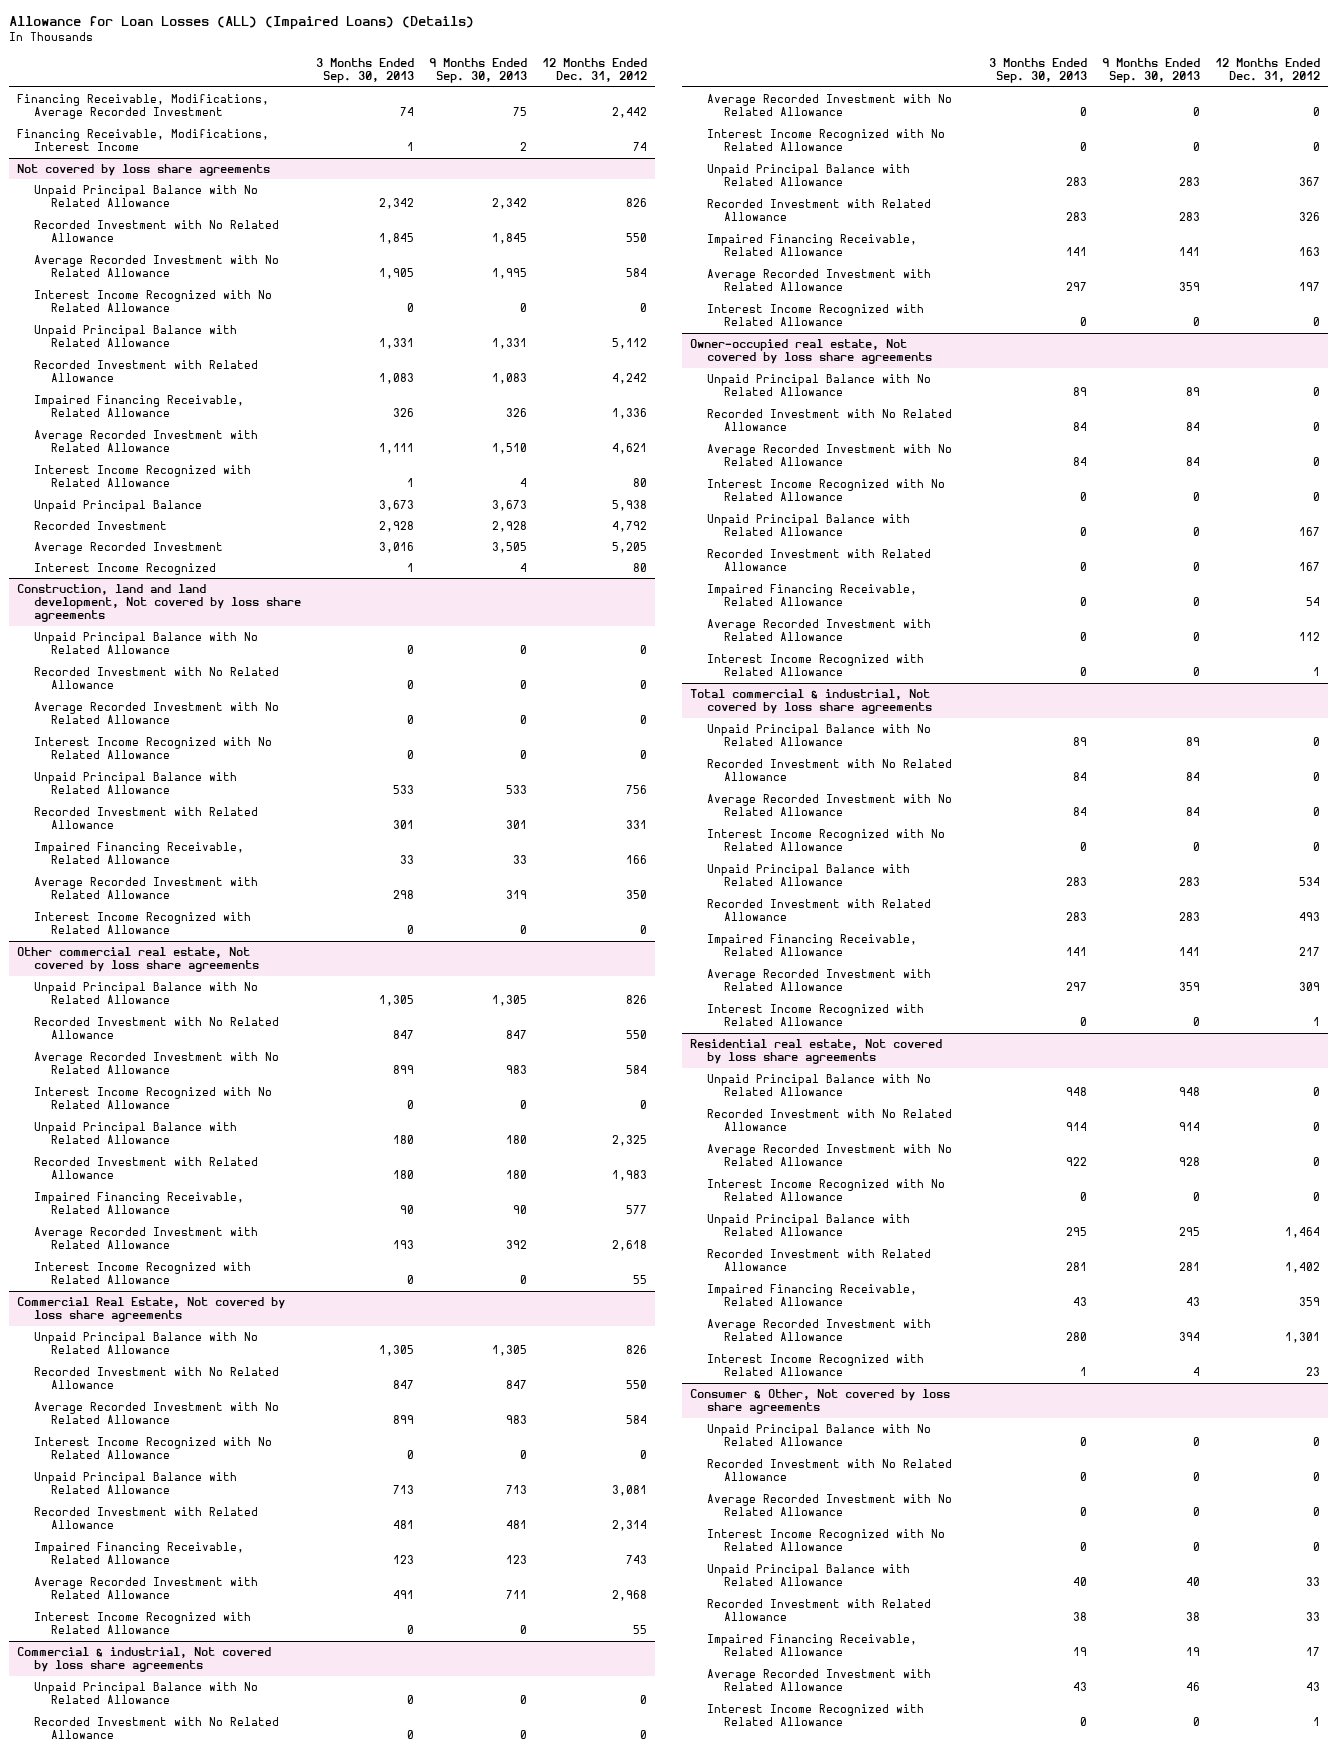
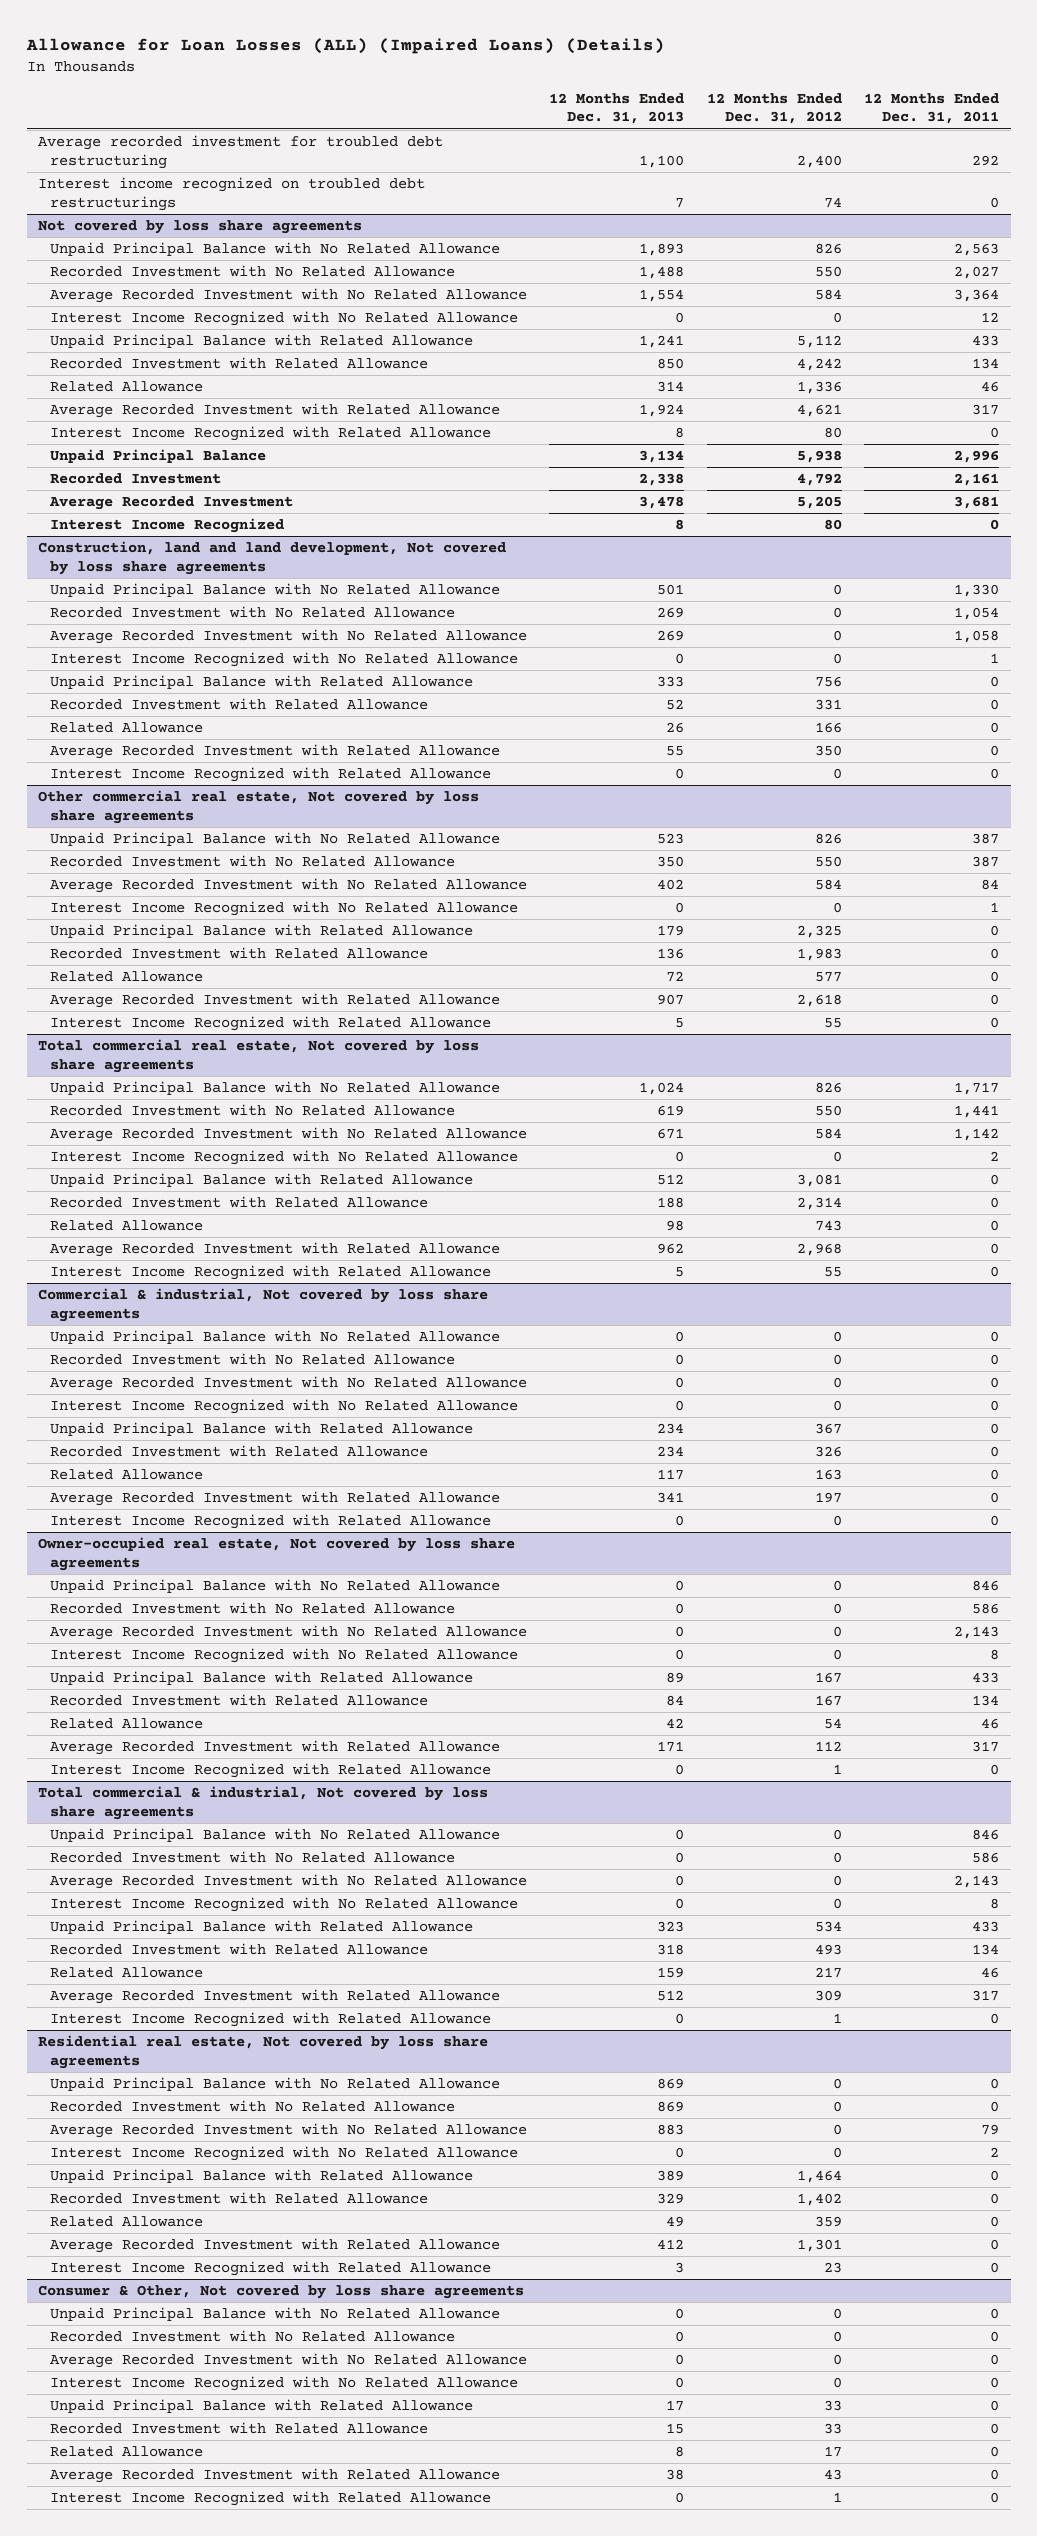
- | 3 Months Ended Sep. 30, 2013 | 9 Months Ended Sep. 30, 2013 | 12 Months Ended Dec. 31, 2012
+ | 12 Months Ended Dec. 31, 2013 | 12 Months Ended Dec. 31, 2012 | 12 Months Ended Dec. 31, 2011
- Financing Receivable, Modifications, Average Recorded Investment | 74 | 75 | 2,442
- Financing Receivable, Modifications, Interest Income | 1 | 2 | 74
+ Average recorded investment for troubled debt restructuring | 1,100 | 2,400 | 292
+ Interest income recognized on troubled debt restructurings | 7 | 74 | 0
@ Not covered by loss share agreements
- Impaired Financing Receivable, Related Allowance | 326 | 326 | 1,336
+ Related Allowance | 314 | 1,336 | 46
@ Construction, land and land development, Not covered by loss share agreements
- Impaired Financing Receivable, Related Allowance | 33 | 33 | 166
+ Related Allowance | 26 | 166 | 0
@ Other commercial real estate, Not covered by loss share agreements
- Impaired Financing Receivable, Related Allowance | 90 | 90 | 577
+ Related Allowance | 72 | 577 | 0
- Commercial Real Estate, Not covered by loss share agreements
+ Total commercial real estate, Not covered by loss share agreements
- Impaired Financing Receivable, Related Allowance | 123 | 123 | 743
+ Related Allowance | 98 | 743 | 0
@ Commercial & industrial, Not covered by loss share agreements
- Impaired Financing Receivable, Related Allowance | 141 | 141 | 163
+ Related Allowance | 117 | 163 | 0
@ Owner-occupied real estate, Not covered by loss share agreements
- Impaired Financing Receivable, Related Allowance | 0 | 0 | 54
+ Related Allowance | 42 | 54 | 46
@ Total commercial & industrial, Not covered by loss share agreements
- Impaired Financing Receivable, Related Allowance | 141 | 141 | 217
+ Related Allowance | 159 | 217 | 46
@ Residential real estate, Not covered by loss share agreements
- Impaired Financing Receivable, Related Allowance | 43 | 43 | 359
+ Related Allowance | 49 | 359 | 0
@ Consumer & Other, Not covered by loss share agreements
- Impaired Financing Receivable, Related Allowance | 19 | 19 | 17
+ Related Allowance | 8 | 17 | 0

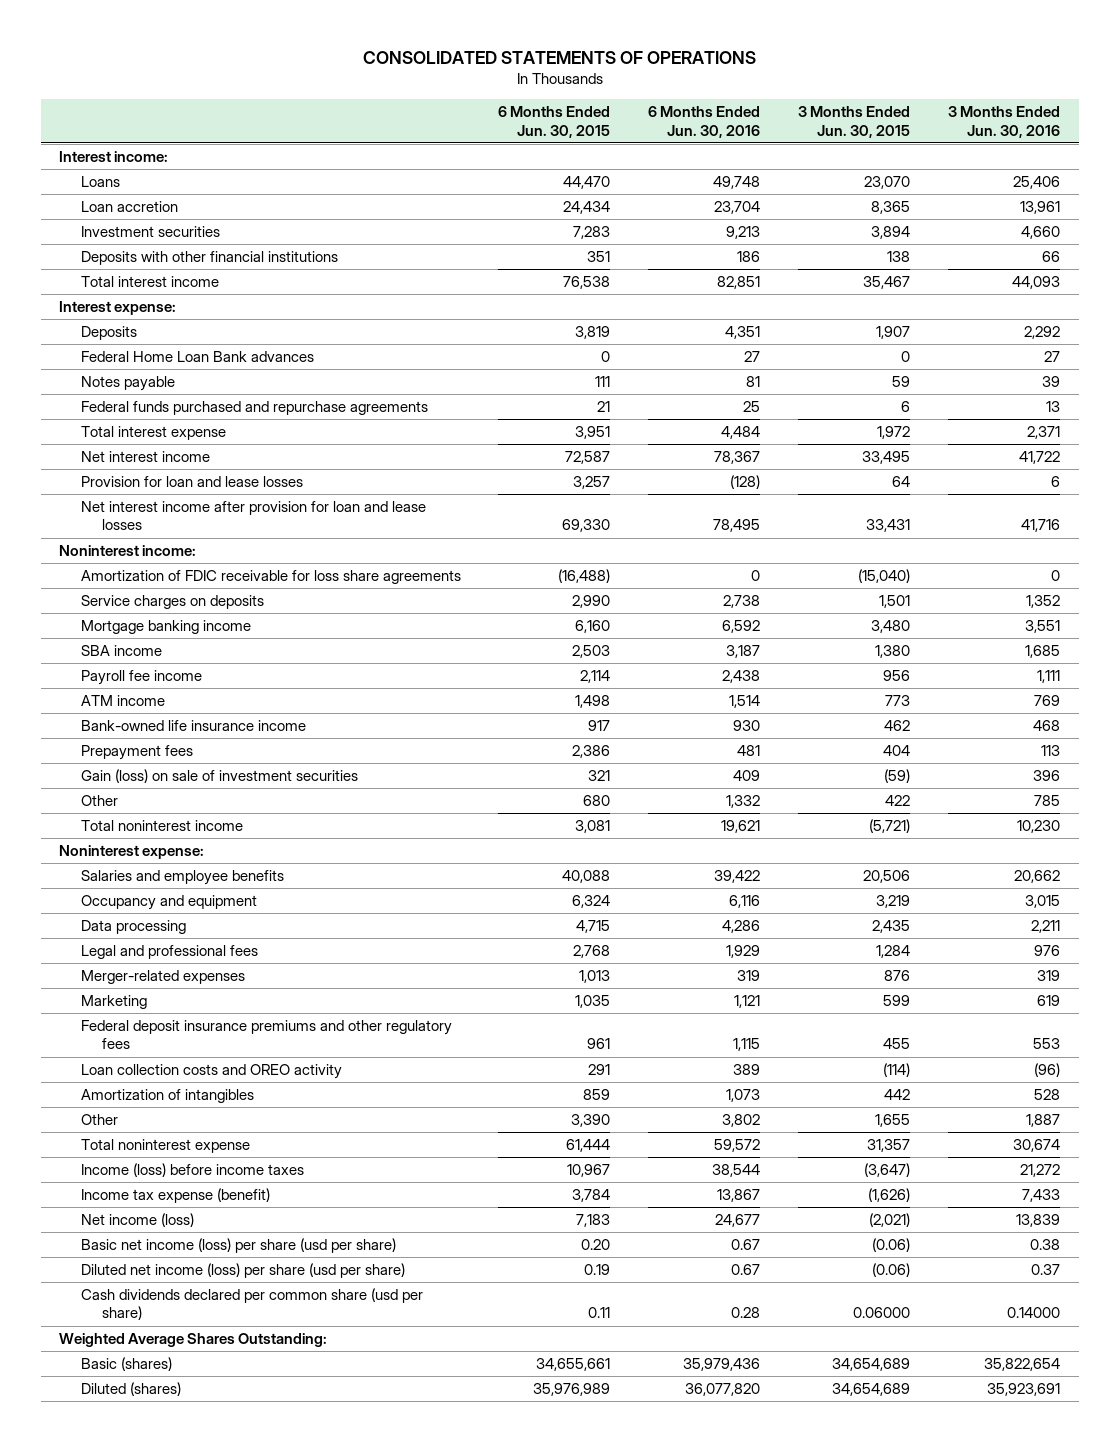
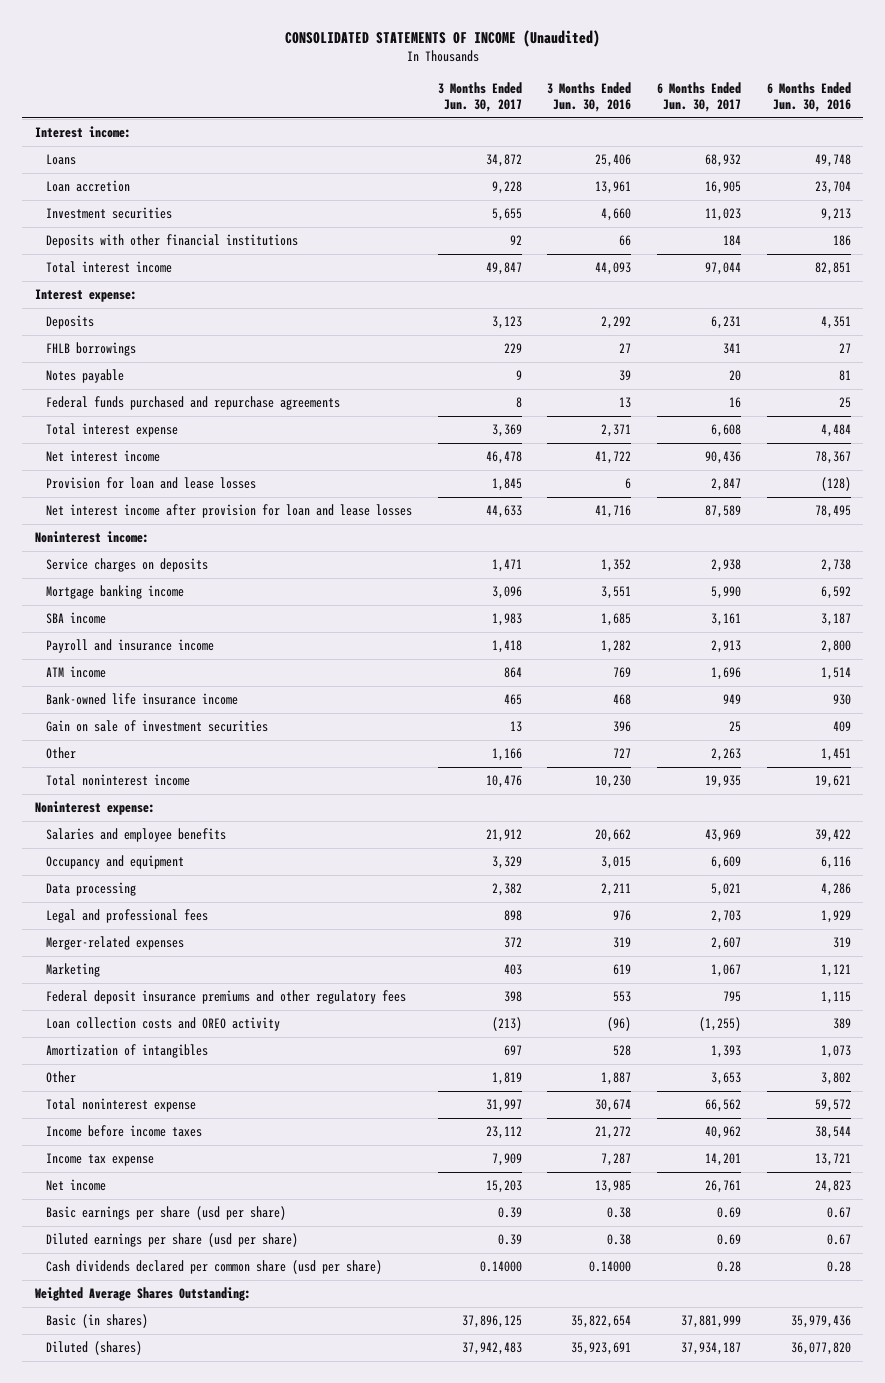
- CONSOLIDATED STATEMENTS OF OPERATIONS
+ CONSOLIDATED STATEMENTS OF INCOME (Unaudited)
- | 6 Months Ended Jun. 30, 2015 | 6 Months Ended Jun. 30, 2016 | 3 Months Ended Jun. 30, 2015 | 3 Months Ended Jun. 30, 2016
+ | 3 Months Ended Jun. 30, 2017 | 3 Months Ended Jun. 30, 2016 | 6 Months Ended Jun. 30, 2017 | 6 Months Ended Jun. 30, 2016
- Federal Home Loan Bank advances | 0 | 27 | 0 | 27
+ FHLB borrowings | 229 | 27 | 341 | 27
- Amortization of FDIC receivable for loss share agreements | (16,488) | 0 | (15,040) | 0
- Payroll fee income | 2,114 | 2,438 | 956 | 1,111
+ Payroll and insurance income | 1,418 | 1,282 | 2,913 | 2,800
- Prepayment fees | 2,386 | 481 | 404 | 113
- Gain (loss) on sale of investment securities | 321 | 409 | (59) | 396
- Other | 680 | 1,332 | 422 | 785
+ Gain on sale of investment securities | 13 | 396 | 25 | 409
+ Other | 1,166 | 727 | 2,263 | 1,451
- Income (loss) before income taxes | 10,967 | 38,544 | (3,647) | 21,272
- Income tax expense (benefit) | 3,784 | 13,867 | (1,626) | 7,433
- Net income (loss) | 7,183 | 24,677 | (2,021) | 13,839
- Basic net income (loss) per share (usd per share) | 0.20 | 0.67 | (0.06) | 0.38
- Diluted net income (loss) per share (usd per share) | 0.19 | 0.67 | (0.06) | 0.37
+ Income before income taxes | 23,112 | 21,272 | 40,962 | 38,544
+ Income tax expense | 7,909 | 7,287 | 14,201 | 13,721
+ Net income | 15,203 | 13,985 | 26,761 | 24,823
+ Basic earnings per share (usd per share) | 0.39 | 0.38 | 0.69 | 0.67
+ Diluted earnings per share (usd per share) | 0.39 | 0.38 | 0.69 | 0.67
- Basic (shares) | 34,655,661 | 35,979,436 | 34,654,689 | 35,822,654
+ Basic (in shares) | 37,896,125 | 35,822,654 | 37,881,999 | 35,979,436

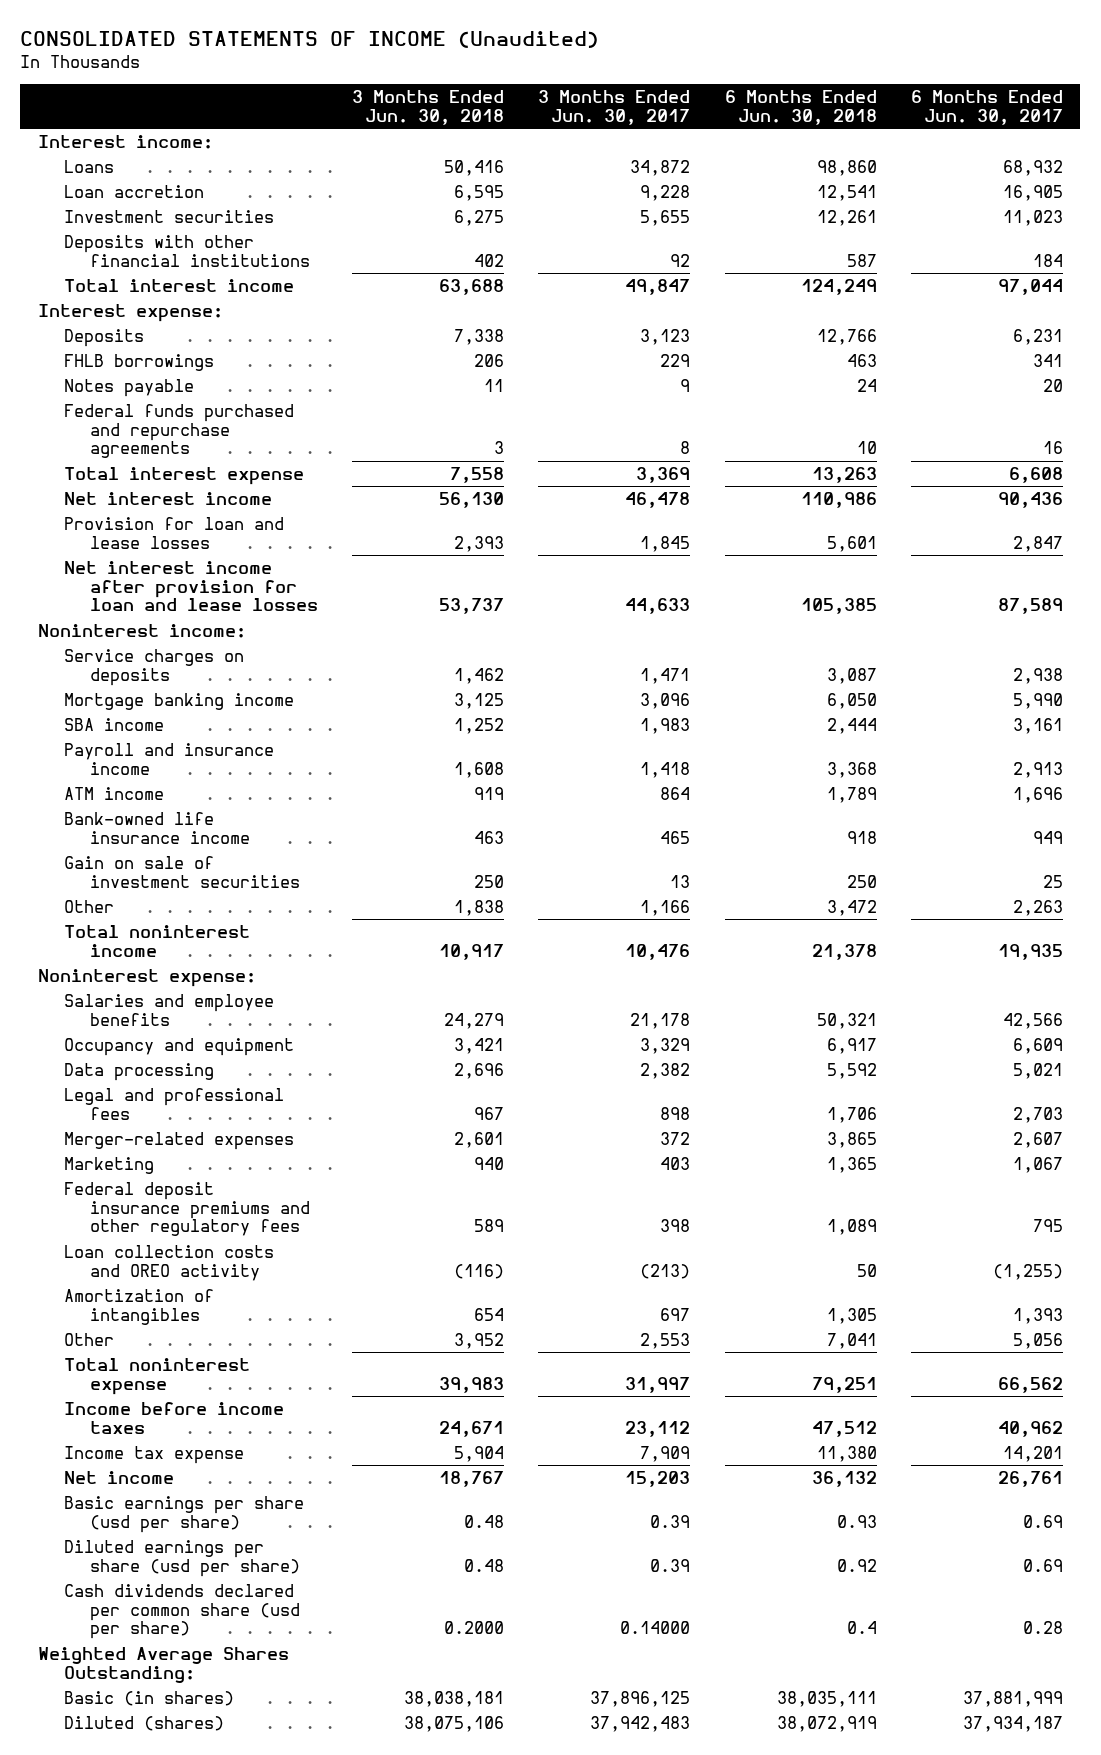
- | 3 Months Ended Jun. 30, 2017 | 3 Months Ended Jun. 30, 2016 | 6 Months Ended Jun. 30, 2017 | 6 Months Ended Jun. 30, 2016
+ | 3 Months Ended Jun. 30, 2018 | 3 Months Ended Jun. 30, 2017 | 6 Months Ended Jun. 30, 2018 | 6 Months Ended Jun. 30, 2017
- Salaries and employee benefits | 21,912 | 20,662 | 43,969 | 39,422
+ Salaries and employee benefits | 24,279 | 21,178 | 50,321 | 42,566
- Other | 1,819 | 1,887 | 3,653 | 3,802
+ Other | 3,952 | 2,553 | 7,041 | 5,056

